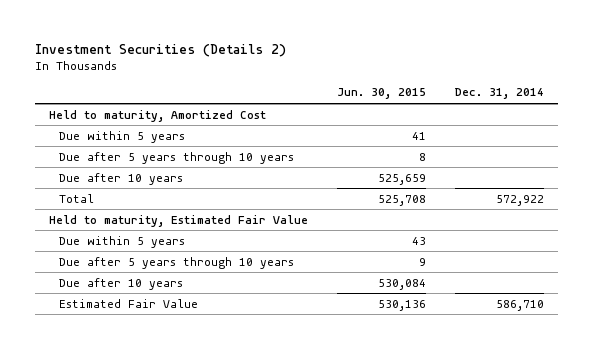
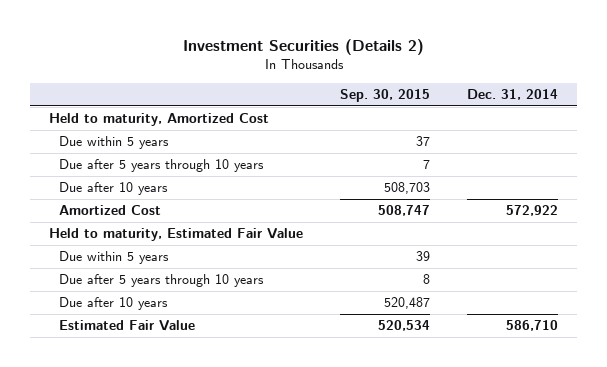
- | Jun. 30, 2015 | Dec. 31, 2014
+ | Sep. 30, 2015 | Dec. 31, 2014
- Total | 525,708 | 572,922
+ Amortized Cost | 508,747 | 572,922

